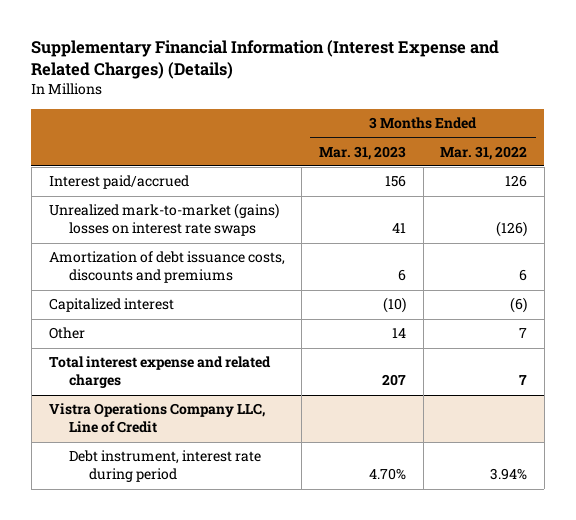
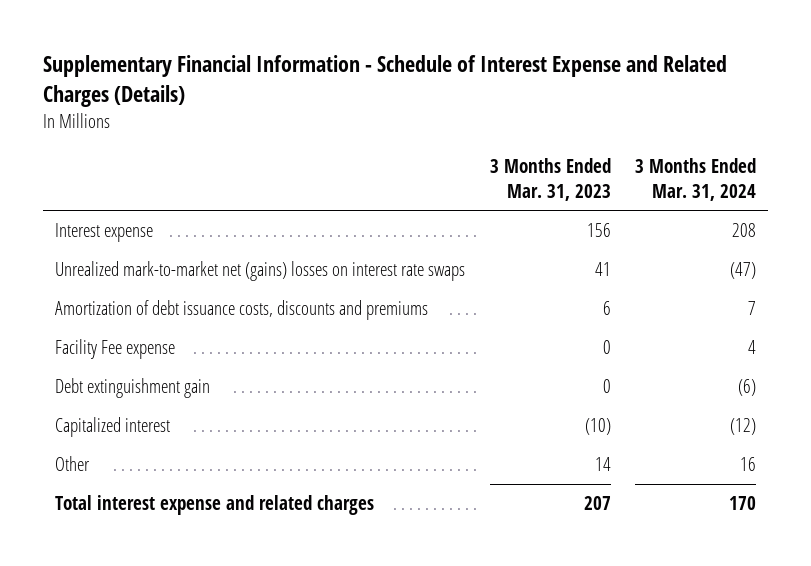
- Supplementary Financial Information (Interest Expense and Related Charges) (Details)
+ Supplementary Financial Information - Schedule of Interest Expense and Related Charges (Details)
- | 3 Months Ended Mar. 31, 2023 | 3 Months Ended Mar. 31, 2022
+ | 3 Months Ended Mar. 31, 2023 | 3 Months Ended Mar. 31, 2024
- Interest paid/accrued | 156 | 126
- Unrealized mark-to-market (gains) losses on interest rate swaps | 41 | (126)
+ Interest expense | 156 | 208
+ Unrealized mark-to-market net (gains) losses on interest rate swaps | 41 | (47)
+ Facility Fee expense | 0 | 4
+ Debt extinguishment gain | 0 | (6)
- Vistra Operations Company LLC, Line of Credit
- Debt instrument, interest rate during period | 4.70% | 3.94%

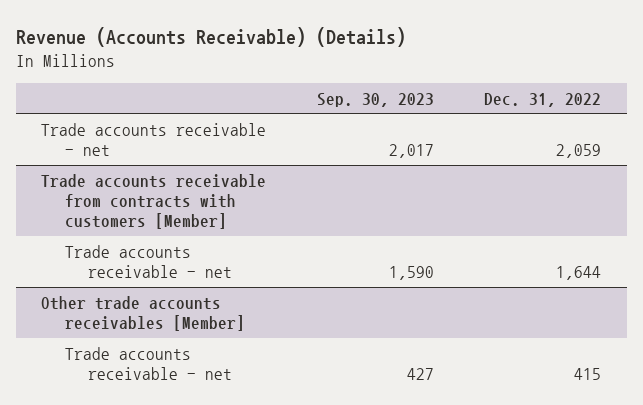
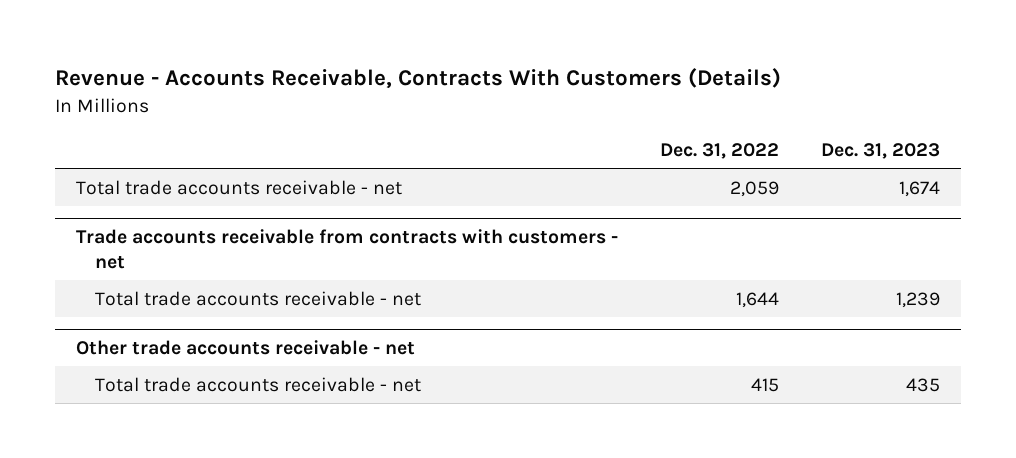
- Revenue (Accounts Receivable) (Details)
+ Revenue - Accounts Receivable, Contracts With Customers (Details)
- | Sep. 30, 2023 | Dec. 31, 2022
+ | Dec. 31, 2022 | Dec. 31, 2023
- Trade accounts receivable - net | 2,017 | 2,059
- Trade accounts receivable from contracts with customers [Member]
- Trade accounts receivable - net | 1,590 | 1,644
- Other trade accounts receivables [Member]
- Trade accounts receivable - net | 427 | 415
+ Total trade accounts receivable - net | 2,059 | 1,674
+ Trade accounts receivable from contracts with customers - net
+ Total trade accounts receivable - net | 1,644 | 1,239
+ Other trade accounts receivable - net
+ Total trade accounts receivable - net | 415 | 435

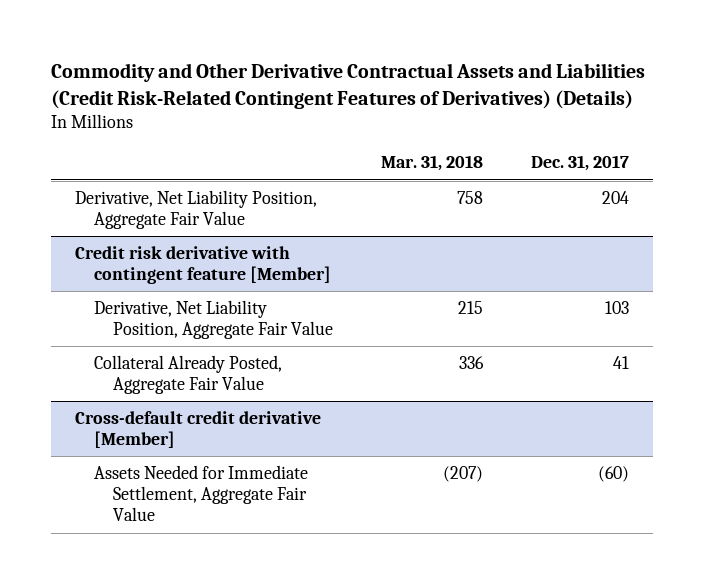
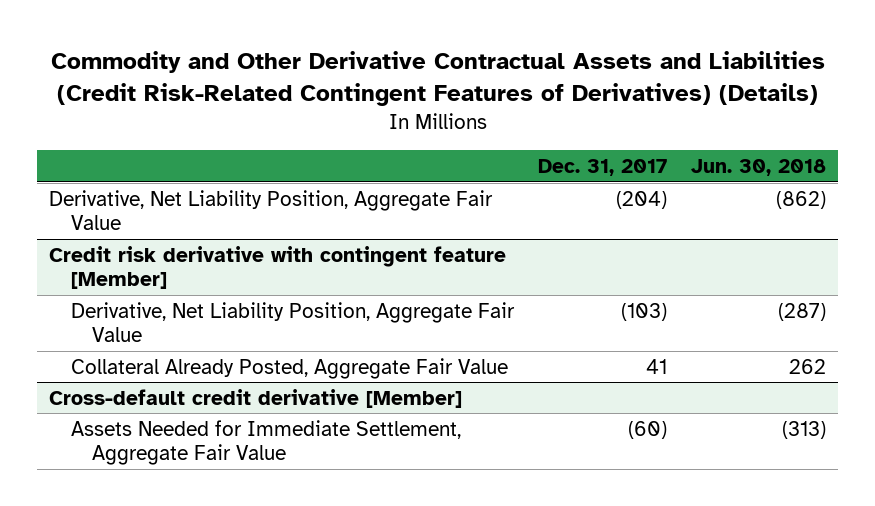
- | Mar. 31, 2018 | Dec. 31, 2017
+ | Dec. 31, 2017 | Jun. 30, 2018
- Derivative, Net Liability Position, Aggregate Fair Value | 758 | 204
+ Derivative, Net Liability Position, Aggregate Fair Value | (204) | (862)
@ Credit risk derivative with contingent feature [Member]
- Derivative, Net Liability Position, Aggregate Fair Value | 215 | 103
+ Derivative, Net Liability Position, Aggregate Fair Value | (103) | (287)

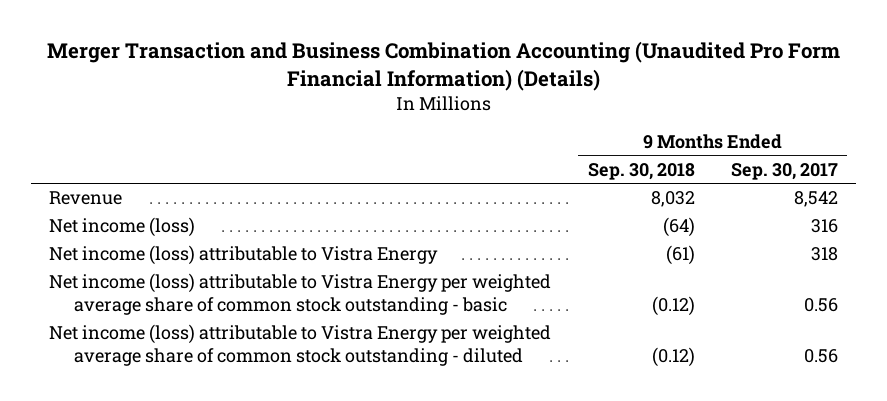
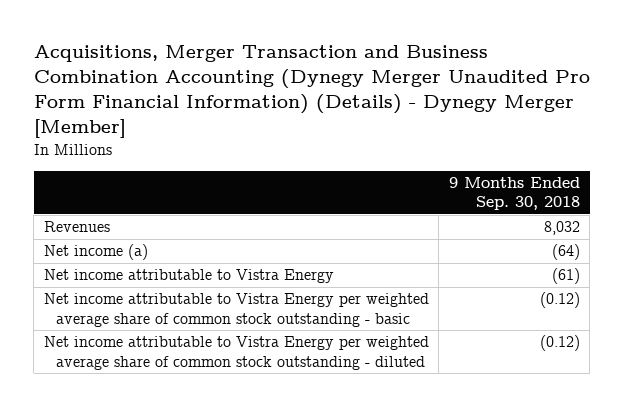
- Merger Transaction and Business Combination Accounting (Unaudited Pro Form Financial Information) (Details)
+ Acquisitions, Merger Transaction and Business Combination Accounting (Dynegy Merger Unaudited Pro Form Financial Information) (Details) - Dynegy Merger [Member]
- | 9 Months Ended Sep. 30, 2018 | 9 Months Ended Sep. 30, 2017
+ | 9 Months Ended Sep. 30, 2018
- Revenue | 8,032 | 8,542
- Net income (loss) | (64) | 316
- Net income (loss) attributable to Vistra Energy | (61) | 318
- Net income (loss) attributable to Vistra Energy per weighted average share of common stock outstanding - basic | (0.12) | 0.56
- Net income (loss) attributable to Vistra Energy per weighted average share of common stock outstanding - diluted | (0.12) | 0.56
+ Revenues | 8,032
+ Net income (a) | (64)
+ Net income attributable to Vistra Energy | (61)
+ Net income attributable to Vistra Energy per weighted average share of common stock outstanding - basic | (0.12)
+ Net income attributable to Vistra Energy per weighted average share of common stock outstanding - diluted | (0.12)

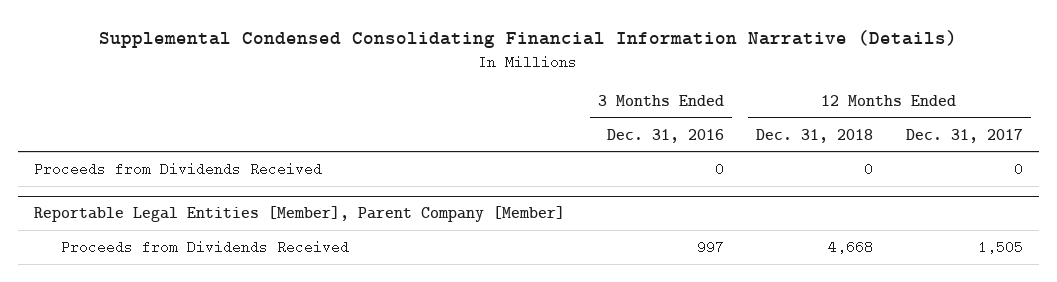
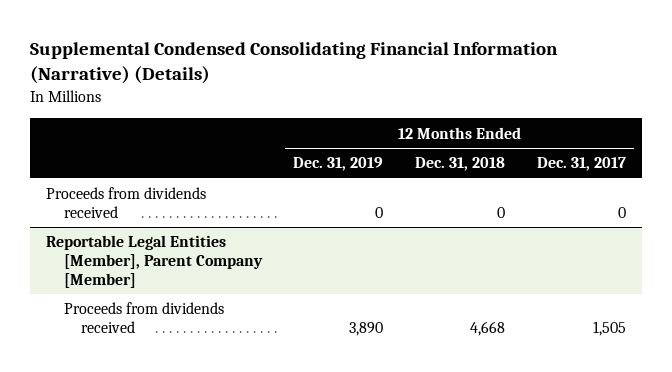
- Supplemental Condensed Consolidating Financial Information Narrative (Details)
+ Supplemental Condensed Consolidating Financial Information (Narrative) (Details)
- | 3 Months Ended Dec. 31, 2016 | 12 Months Ended Dec. 31, 2018 | 12 Months Ended Dec. 31, 2017
+ | 12 Months Ended Dec. 31, 2019 | 12 Months Ended Dec. 31, 2018 | 12 Months Ended Dec. 31, 2017
- Proceeds from Dividends Received | 0 | 0 | 0
+ Proceeds from dividends received | 0 | 0 | 0
@ Reportable Legal Entities [Member], Parent Company [Member]
- Proceeds from Dividends Received | 997 | 4,668 | 1,505
+ Proceeds from dividends received | 3,890 | 4,668 | 1,505

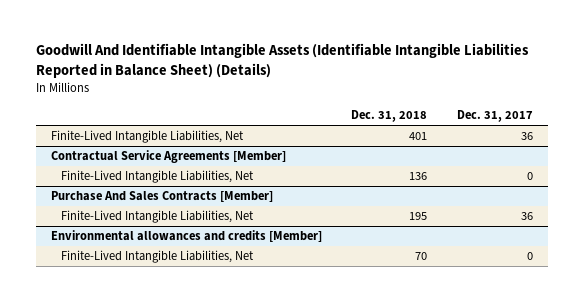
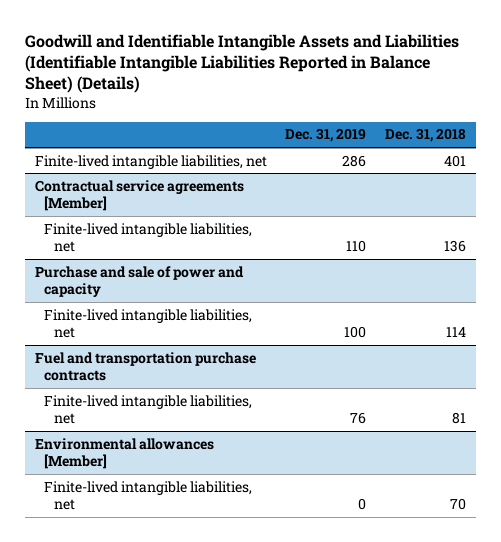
- Goodwill And Identifiable Intangible Assets (Identifiable Intangible Liabilities Reported in Balance Sheet) (Details)
+ Goodwill and Identifiable Intangible Assets and Liabilities (Identifiable Intangible Liabilities Reported in Balance Sheet) (Details)
- | Dec. 31, 2018 | Dec. 31, 2017
+ | Dec. 31, 2019 | Dec. 31, 2018
- Finite-Lived Intangible Liabilities, Net | 401 | 36
- Contractual Service Agreements [Member]
- Finite-Lived Intangible Liabilities, Net | 136 | 0
- Purchase And Sales Contracts [Member]
- Finite-Lived Intangible Liabilities, Net | 195 | 36
- Environmental allowances and credits [Member]
- Finite-Lived Intangible Liabilities, Net | 70 | 0
+ Finite-lived intangible liabilities, net | 286 | 401
+ Contractual service agreements [Member]
+ Finite-lived intangible liabilities, net | 110 | 136
+ Purchase and sale of power and capacity
+ Finite-lived intangible liabilities, net | 100 | 114
+ Fuel and transportation purchase contracts
+ Finite-lived intangible liabilities, net | 76 | 81
+ Environmental allowances [Member]
+ Finite-lived intangible liabilities, net | 0 | 70

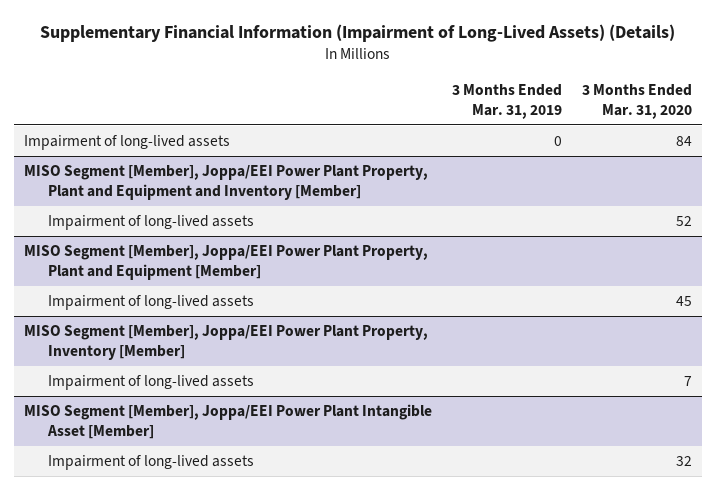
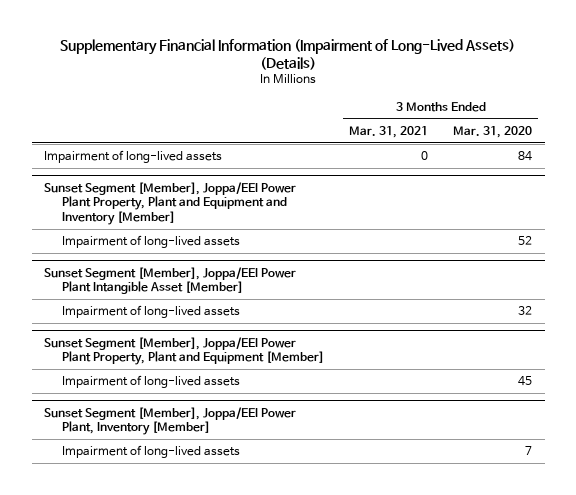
- | 3 Months Ended Mar. 31, 2019 | 3 Months Ended Mar. 31, 2020
+ | 3 Months Ended Mar. 31, 2021 | 3 Months Ended Mar. 31, 2020
- MISO Segment [Member], Joppa/EEI Power Plant Property, Plant and Equipment and Inventory [Member]
+ Sunset Segment [Member], Joppa/EEI Power Plant Property, Plant and Equipment and Inventory [Member]
- MISO Segment [Member], Joppa/EEI Power Plant Property, Plant and Equipment [Member]
+ Sunset Segment [Member], Joppa/EEI Power Plant Intangible Asset [Member]
+ Impairment of long-lived assets | | 32
+ Sunset Segment [Member], Joppa/EEI Power Plant Property, Plant and Equipment [Member]
- MISO Segment [Member], Joppa/EEI Power Plant Property, Inventory [Member]
+ Sunset Segment [Member], Joppa/EEI Power Plant, Inventory [Member]
- MISO Segment [Member], Joppa/EEI Power Plant Intangible Asset [Member]
- Impairment of long-lived assets | | 32

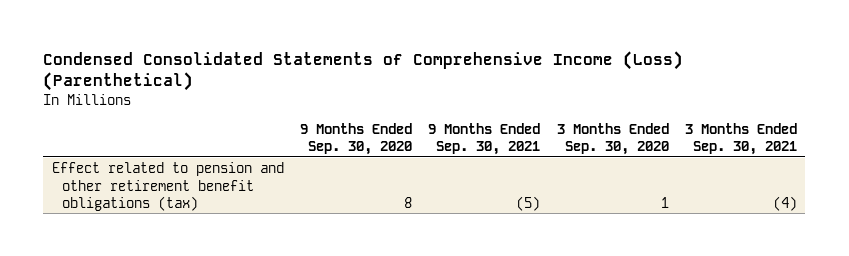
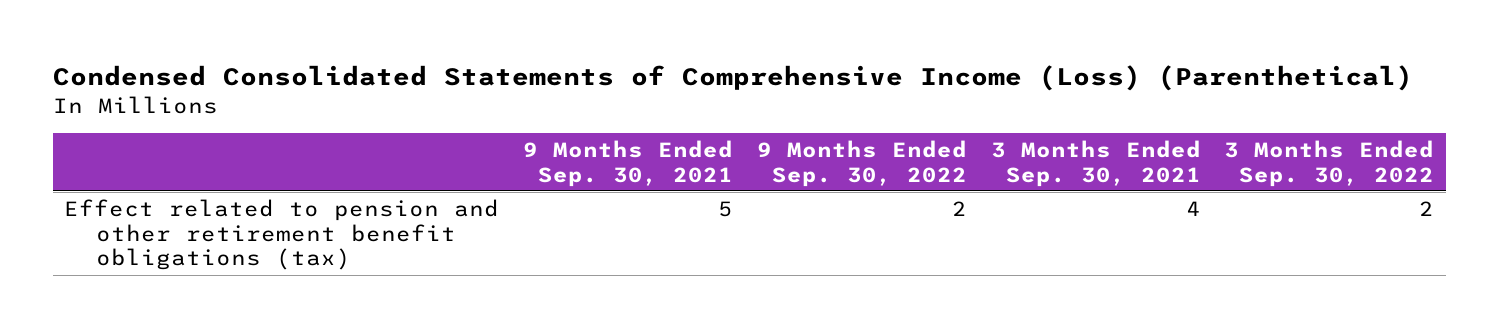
- | 9 Months Ended Sep. 30, 2020 | 9 Months Ended Sep. 30, 2021 | 3 Months Ended Sep. 30, 2020 | 3 Months Ended Sep. 30, 2021
+ | 9 Months Ended Sep. 30, 2021 | 9 Months Ended Sep. 30, 2022 | 3 Months Ended Sep. 30, 2021 | 3 Months Ended Sep. 30, 2022
- Effect related to pension and other retirement benefit obligations (tax) | 8 | (5) | 1 | (4)
+ Effect related to pension and other retirement benefit obligations (tax) | 5 | 2 | 4 | 2

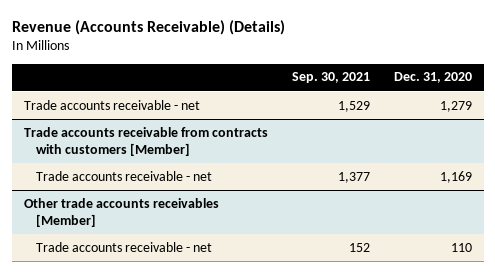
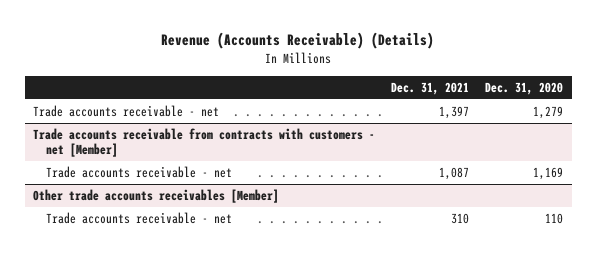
- | Sep. 30, 2021 | Dec. 31, 2020
+ | Dec. 31, 2021 | Dec. 31, 2020
- Trade accounts receivable from contracts with customers [Member]
+ Trade accounts receivable from contracts with customers - net [Member]

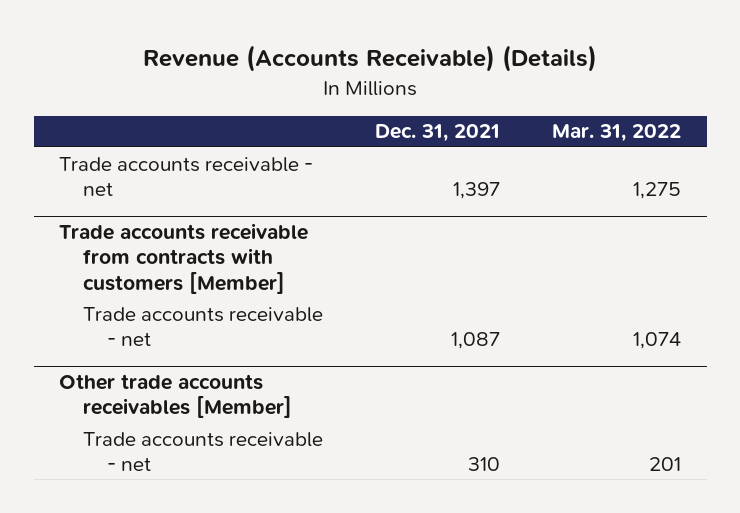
- | Dec. 31, 2021 | Dec. 31, 2020
+ | Dec. 31, 2021 | Mar. 31, 2022
- Trade accounts receivable from contracts with customers - net [Member]
+ Trade accounts receivable from contracts with customers [Member]

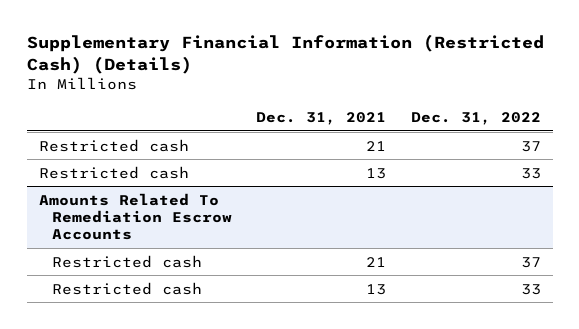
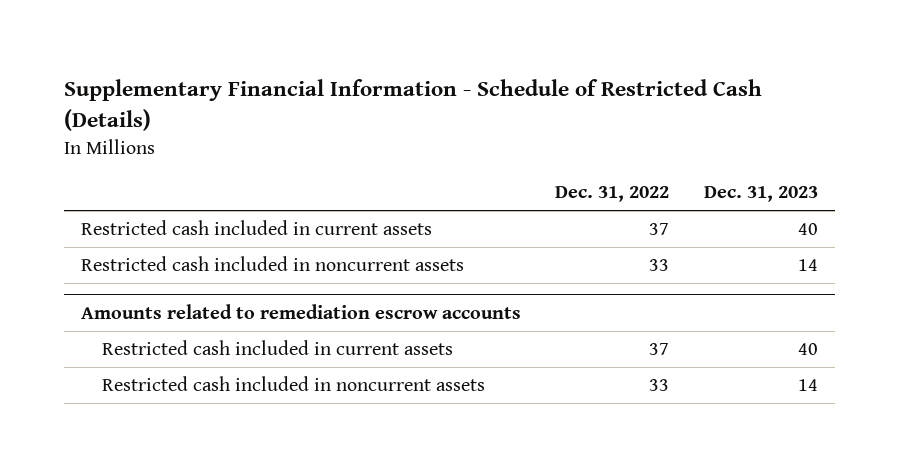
- Supplementary Financial Information (Restricted Cash) (Details)
+ Supplementary Financial Information - Schedule of Restricted Cash (Details)
- | Dec. 31, 2021 | Dec. 31, 2022
+ | Dec. 31, 2022 | Dec. 31, 2023
- Restricted cash | 21 | 37
- Restricted cash | 13 | 33
- Amounts Related To Remediation Escrow Accounts
- Restricted cash | 21 | 37
- Restricted cash | 13 | 33
+ Restricted cash included in current assets | 37 | 40
+ Restricted cash included in noncurrent assets | 33 | 14
+ Amounts related to remediation escrow accounts
+ Restricted cash included in current assets | 37 | 40
+ Restricted cash included in noncurrent assets | 33 | 14

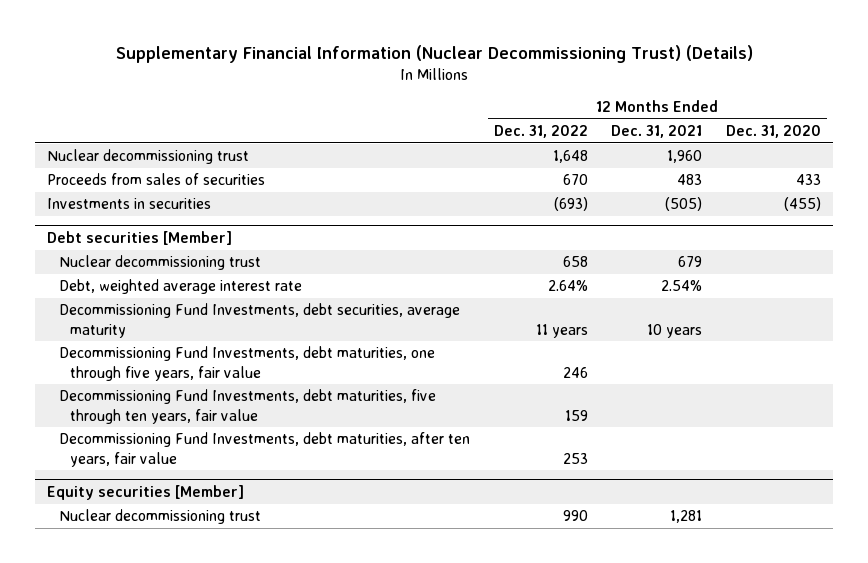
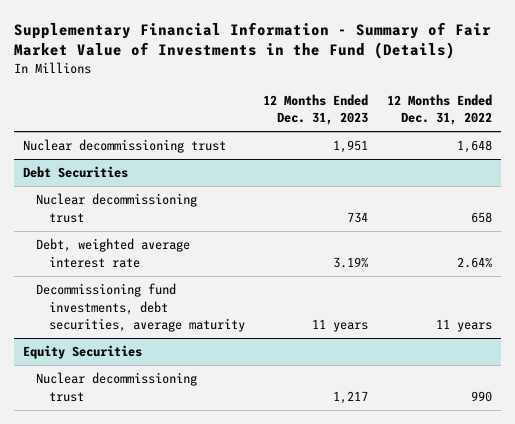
- Supplementary Financial Information (Nuclear Decommissioning Trust) (Details)
+ Supplementary Financial Information - Summary of Fair Market Value of Investments in the Fund (Details)
- | 12 Months Ended Dec. 31, 2022 | 12 Months Ended Dec. 31, 2021 | 12 Months Ended Dec. 31, 2020
+ | 12 Months Ended Dec. 31, 2023 | 12 Months Ended Dec. 31, 2022
- Proceeds from sales of securities | 670 | 483 | 433
- Investments in securities | (693) | (505) | (455)
- Debt securities [Member]
+ Debt Securities
- Decommissioning Fund Investments, debt securities, average maturity | 11 years | 10 years |
- Decommissioning Fund Investments, debt maturities, one through five years, fair value | 246 | |
- Decommissioning Fund Investments, debt maturities, five through ten years, fair value | 159 | |
- Decommissioning Fund Investments, debt maturities, after ten years, fair value | 253 | |
- Equity securities [Member]
+ Decommissioning fund investments, debt securities, average maturity | 11 years | 11 years
+ Equity Securities

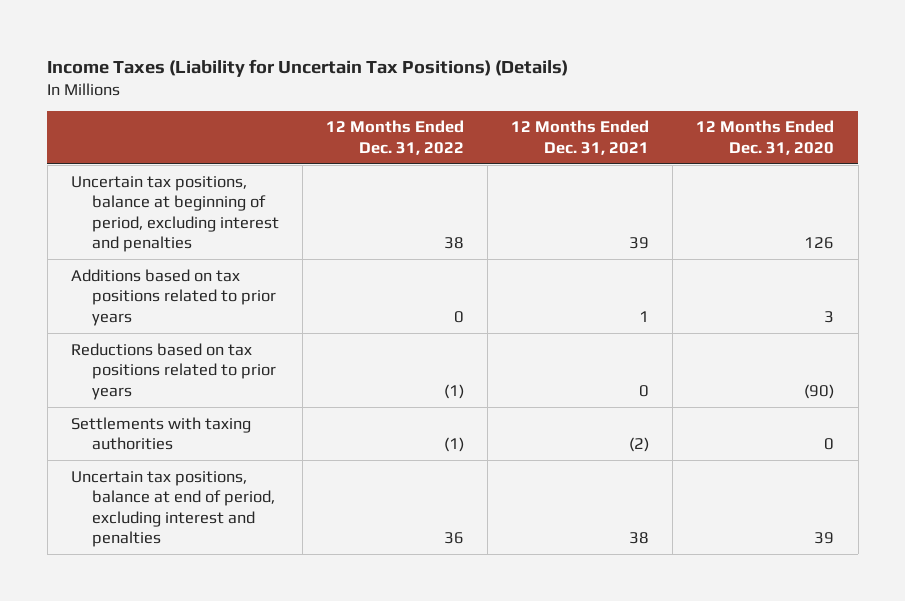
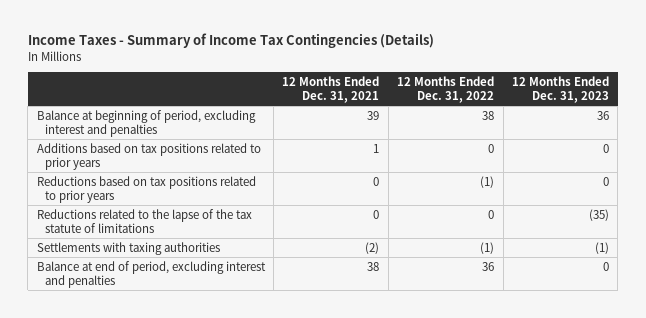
- Income Taxes (Liability for Uncertain Tax Positions) (Details)
+ Income Taxes - Summary of Income Tax Contingencies (Details)
- | 12 Months Ended Dec. 31, 2022 | 12 Months Ended Dec. 31, 2021 | 12 Months Ended Dec. 31, 2020
+ | 12 Months Ended Dec. 31, 2021 | 12 Months Ended Dec. 31, 2022 | 12 Months Ended Dec. 31, 2023
- Uncertain tax positions, balance at beginning of period, excluding interest and penalties | 38 | 39 | 126
+ Balance at beginning of period, excluding interest and penalties | 39 | 38 | 36
+ Reductions related to the lapse of the tax statute of limitations | 0 | 0 | (35)
- Uncertain tax positions, balance at end of period, excluding interest and penalties | 36 | 38 | 39
+ Balance at end of period, excluding interest and penalties | 38 | 36 | 0

